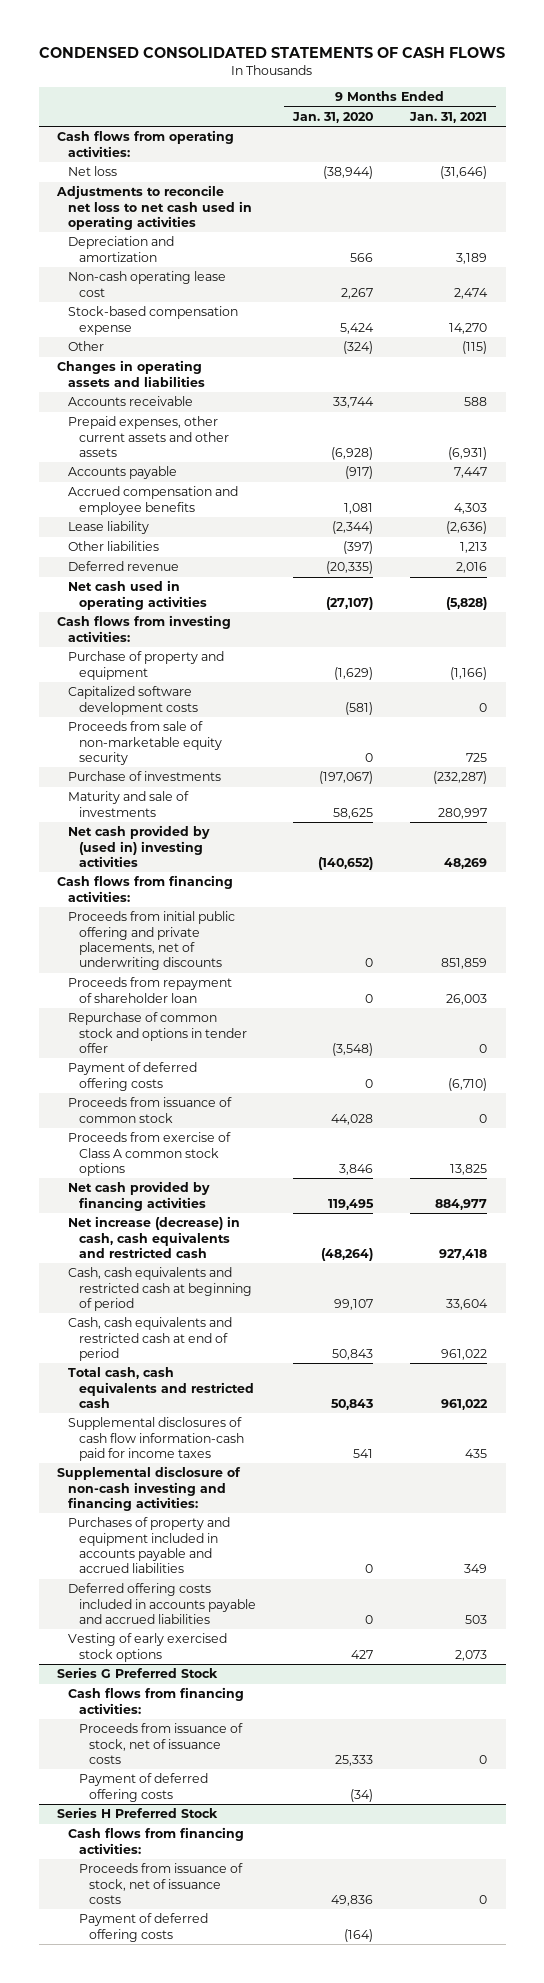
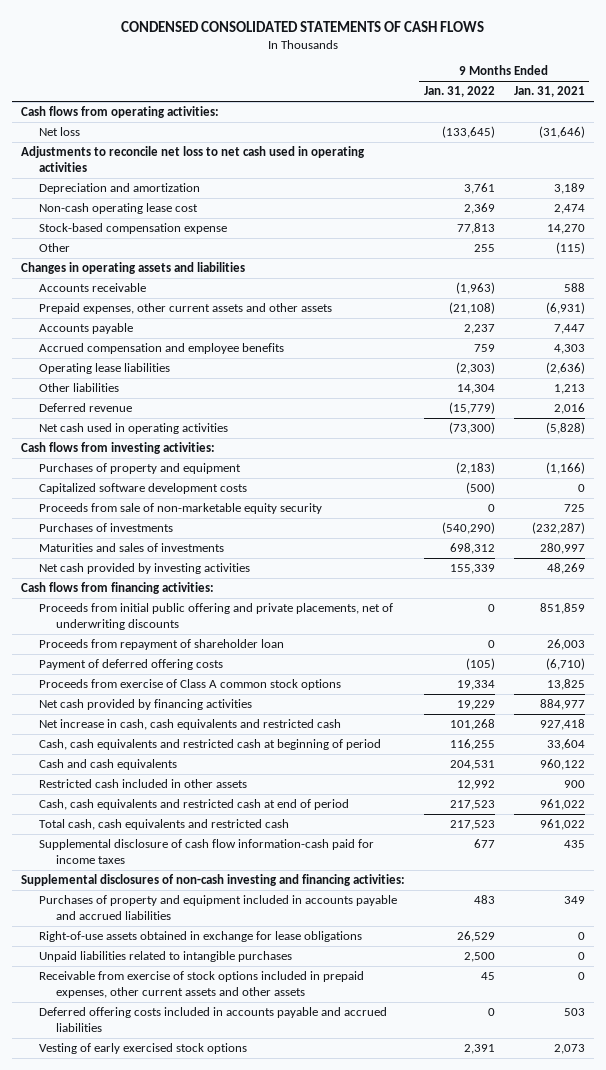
- | 9 Months Ended Jan. 31, 2020 | 9 Months Ended Jan. 31, 2021
+ | 9 Months Ended Jan. 31, 2022 | 9 Months Ended Jan. 31, 2021
- Lease liability | (2,344) | (2,636)
+ Operating lease liabilities | (2,303) | (2,636)
- Purchase of property and equipment | (1,629) | (1,166)
+ Purchases of property and equipment | (2,183) | (1,166)
- Purchase of investments | (197,067) | (232,287)
- Maturity and sale of investments | 58,625 | 280,997
- Net cash provided by (used in) investing activities | (140,652) | 48,269
+ Purchases of investments | (540,290) | (232,287)
+ Maturities and sales of investments | 698,312 | 280,997
+ Net cash provided by investing activities | 155,339 | 48,269
- Repurchase of common stock and options in tender offer | (3,548) | 0
- Proceeds from issuance of common stock | 44,028 | 0
- Net increase (decrease) in cash, cash equivalents and restricted cash | (48,264) | 927,418
+ Net increase in cash, cash equivalents and restricted cash | 101,268 | 927,418
+ Cash and cash equivalents | 204,531 | 960,122
+ Restricted cash included in other assets | 12,992 | 900
- Supplemental disclosures of cash flow information-cash paid for income taxes | 541 | 435
- Supplemental disclosure of non-cash investing and financing activities:
+ Supplemental disclosure of cash flow information-cash paid for income taxes | 677 | 435
+ Supplemental disclosures of non-cash investing and financing activities:
+ Right-of-use assets obtained in exchange for lease obligations | 26,529 | 0
+ Unpaid liabilities related to intangible purchases | 2,500 | 0
+ Receivable from exercise of stock options included in prepaid expenses, other current assets and other assets | 45 | 0
- Series G Preferred Stock
- Cash flows from financing activities:
- Proceeds from issuance of stock, net of issuance costs | 25,333 | 0
- Payment of deferred offering costs | (34) |
- Series H Preferred Stock
- Cash flows from financing activities:
- Proceeds from issuance of stock, net of issuance costs | 49,836 | 0
- Payment of deferred offering costs | (164) |

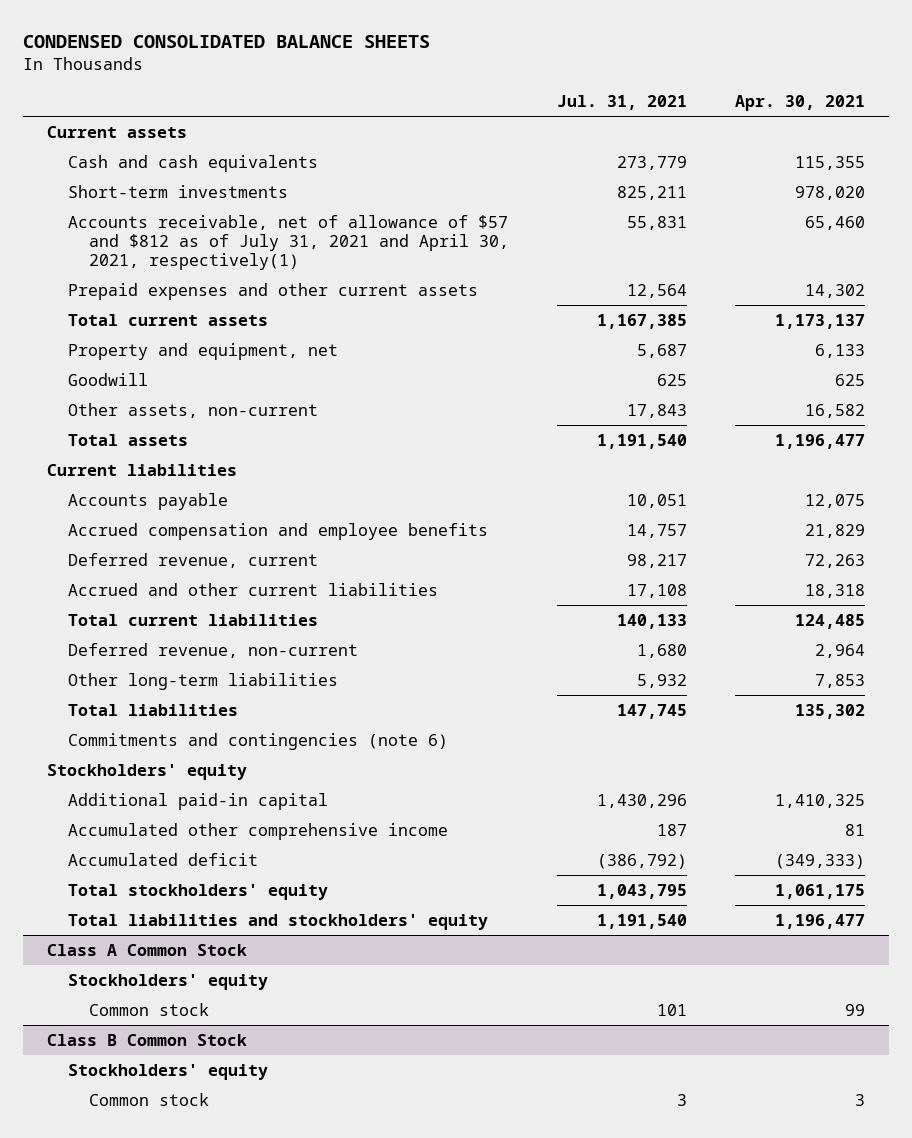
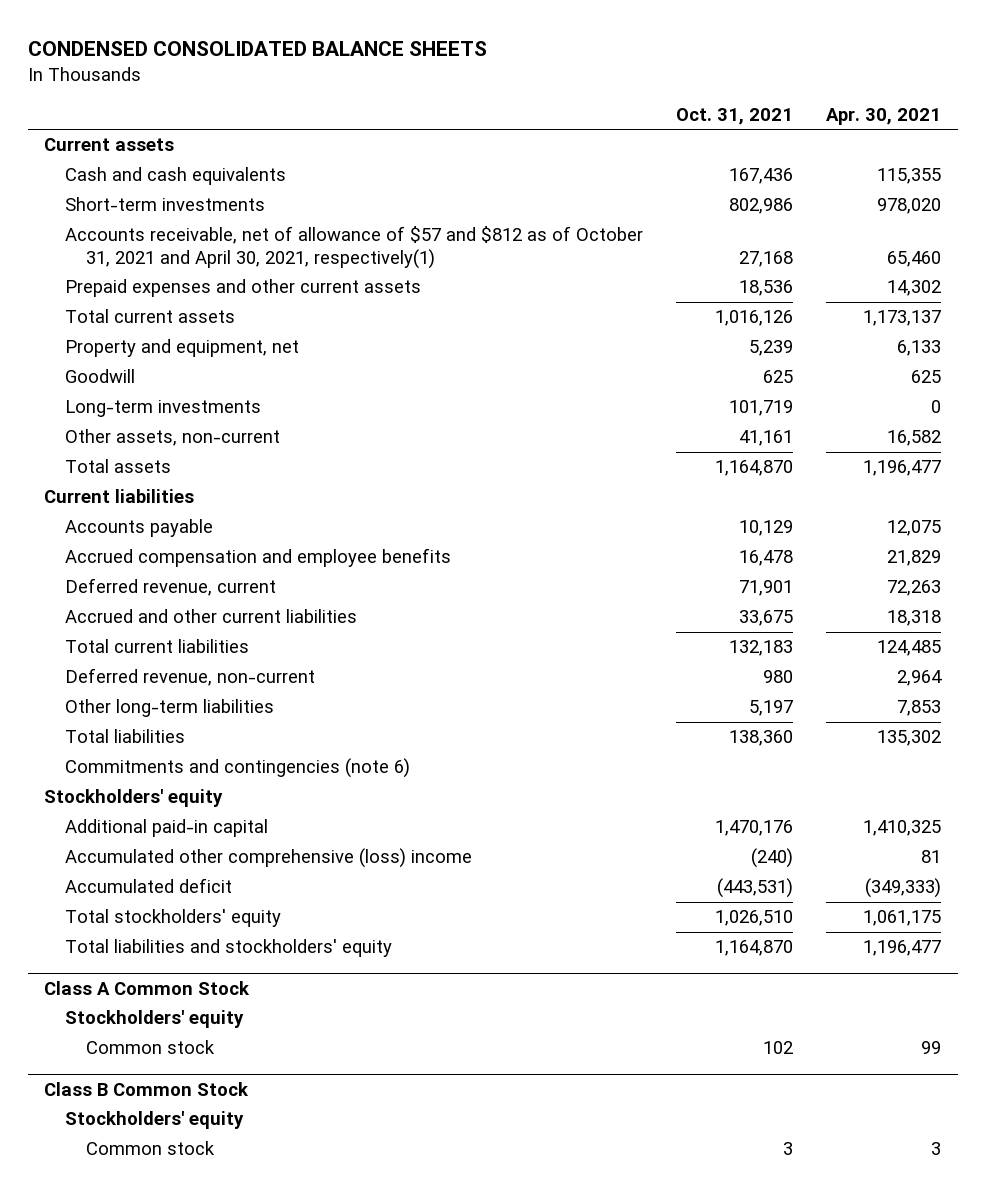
- | Jul. 31, 2021 | Apr. 30, 2021
+ | Oct. 31, 2021 | Apr. 30, 2021
- Accounts receivable, net of allowance of $57 and $812 as of July 31, 2021 and April 30, 2021, respectively(1) | 55,831 | 65,460
+ Accounts receivable, net of allowance of $57 and $812 as of October 31, 2021 and April 30, 2021, respectively(1) | 27,168 | 65,460
+ Long-term investments | 101,719 | 0
- Accumulated other comprehensive income | 187 | 81
+ Accumulated other comprehensive (loss) income | (240) | 81

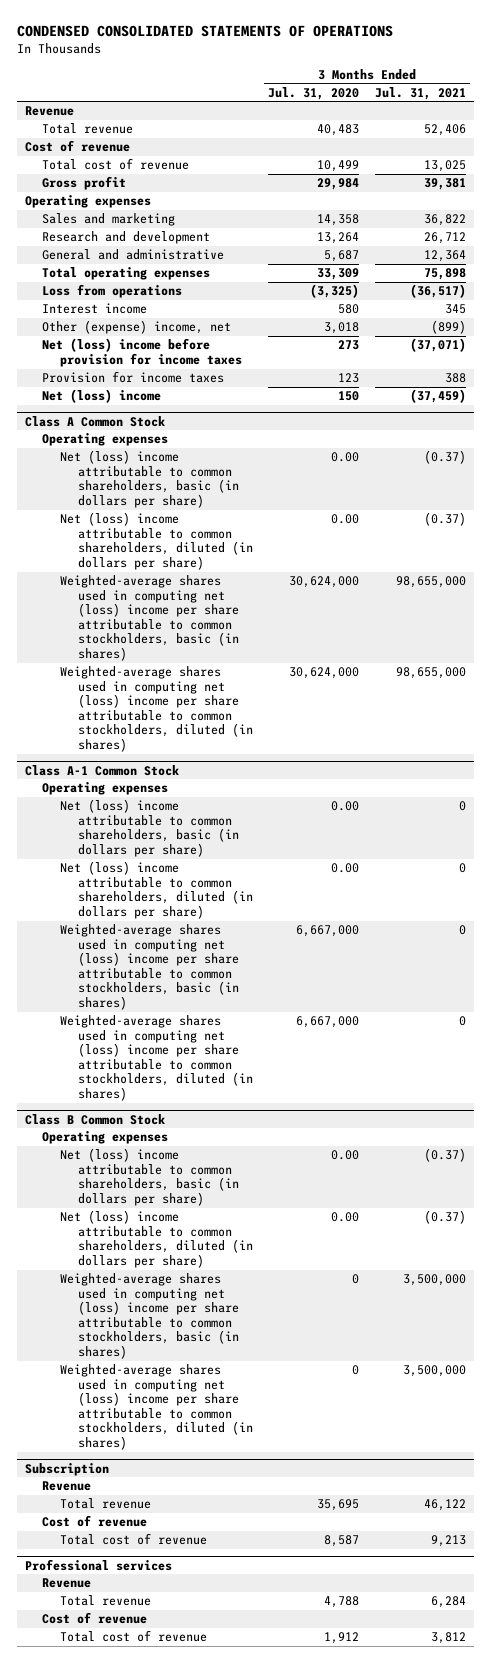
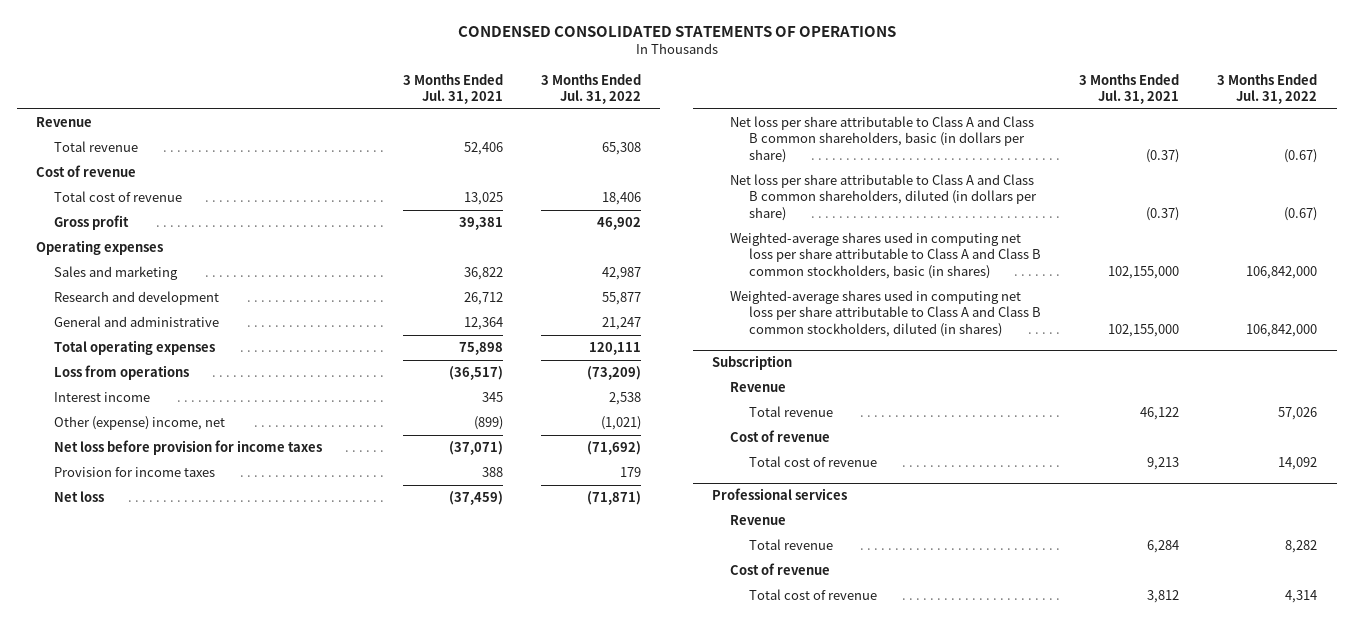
- | 3 Months Ended Jul. 31, 2020 | 3 Months Ended Jul. 31, 2021
+ | 3 Months Ended Jul. 31, 2021 | 3 Months Ended Jul. 31, 2022
- Net (loss) income before provision for income taxes | 273 | (37,071)
+ Net loss before provision for income taxes | (37,071) | (71,692)
- Net (loss) income | 150 | (37,459)
- Class A Common Stock
- Operating expenses
- Net (loss) income attributable to common shareholders, basic (in dollars per share) | 0.00 | (0.37)
- Net (loss) income attributable to common shareholders, diluted (in dollars per share) | 0.00 | (0.37)
- Weighted-average shares used in computing net (loss) income per share attributable to common stockholders, basic (in shares) | 30,624,000 | 98,655,000
- Weighted-average shares used in computing net (loss) income per share attributable to common stockholders, diluted (in shares) | 30,624,000 | 98,655,000
- Class A-1 Common Stock
- Operating expenses
- Net (loss) income attributable to common shareholders, basic (in dollars per share) | 0.00 | 0
- Net (loss) income attributable to common shareholders, diluted (in dollars per share) | 0.00 | 0
- Weighted-average shares used in computing net (loss) income per share attributable to common stockholders, basic (in shares) | 6,667,000 | 0
- Weighted-average shares used in computing net (loss) income per share attributable to common stockholders, diluted (in shares) | 6,667,000 | 0
- Class B Common Stock
- Operating expenses
- Net (loss) income attributable to common shareholders, basic (in dollars per share) | 0.00 | (0.37)
- Net (loss) income attributable to common shareholders, diluted (in dollars per share) | 0.00 | (0.37)
- Weighted-average shares used in computing net (loss) income per share attributable to common stockholders, basic (in shares) | 0 | 3,500,000
- Weighted-average shares used in computing net (loss) income per share attributable to common stockholders, diluted (in shares) | 0 | 3,500,000
+ Net loss | (37,459) | (71,871)
+ Net loss per share attributable to Class A and Class B common shareholders, basic (in dollars per share) | (0.37) | (0.67)
+ Net loss per share attributable to Class A and Class B common shareholders, diluted (in dollars per share) | (0.37) | (0.67)
+ Weighted-average shares used in computing net loss per share attributable to Class A and Class B common stockholders, basic (in shares) | 102,155,000 | 106,842,000
+ Weighted-average shares used in computing net loss per share attributable to Class A and Class B common stockholders, diluted (in shares) | 102,155,000 | 106,842,000

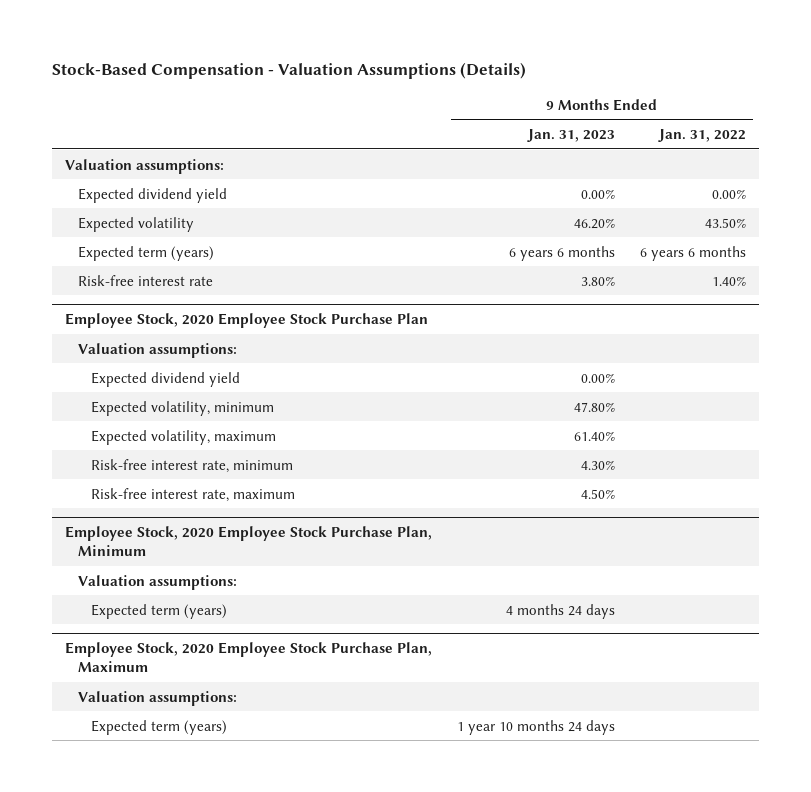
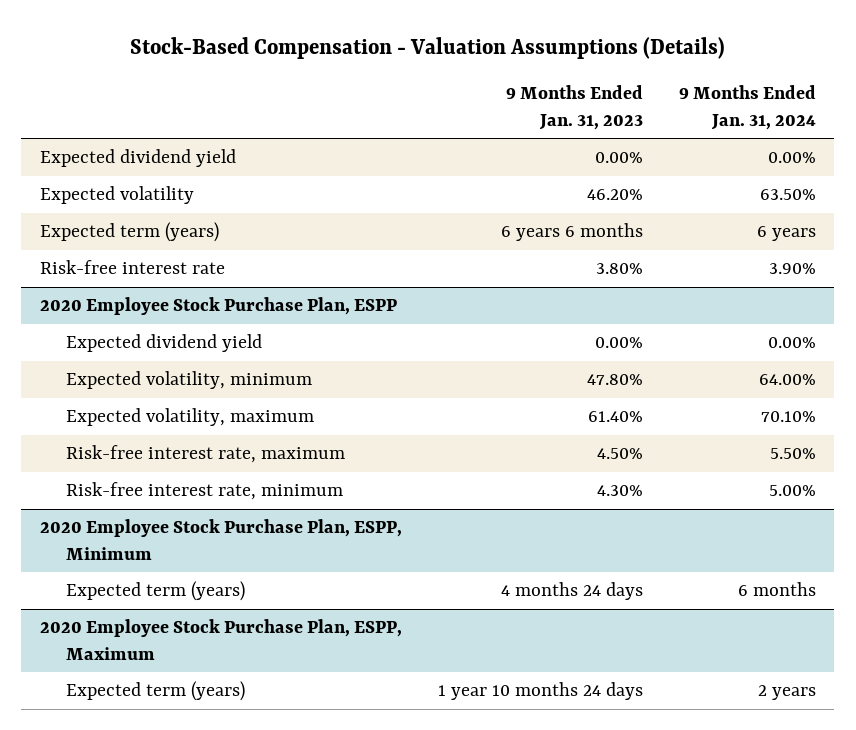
- | 9 Months Ended Jan. 31, 2023 | 9 Months Ended Jan. 31, 2022
+ | 9 Months Ended Jan. 31, 2023 | 9 Months Ended Jan. 31, 2024
- Valuation assumptions:
- Employee Stock, 2020 Employee Stock Purchase Plan
- Valuation assumptions:
+ 2020 Employee Stock Purchase Plan, ESPP
- Risk-free interest rate, minimum | 4.30% |
- Employee Stock, 2020 Employee Stock Purchase Plan, Minimum
- Valuation assumptions:
+ Risk-free interest rate, minimum | 4.30% | 5.00%
+ 2020 Employee Stock Purchase Plan, ESPP, Minimum
- Employee Stock, 2020 Employee Stock Purchase Plan, Maximum
- Valuation assumptions:
+ 2020 Employee Stock Purchase Plan, ESPP, Maximum

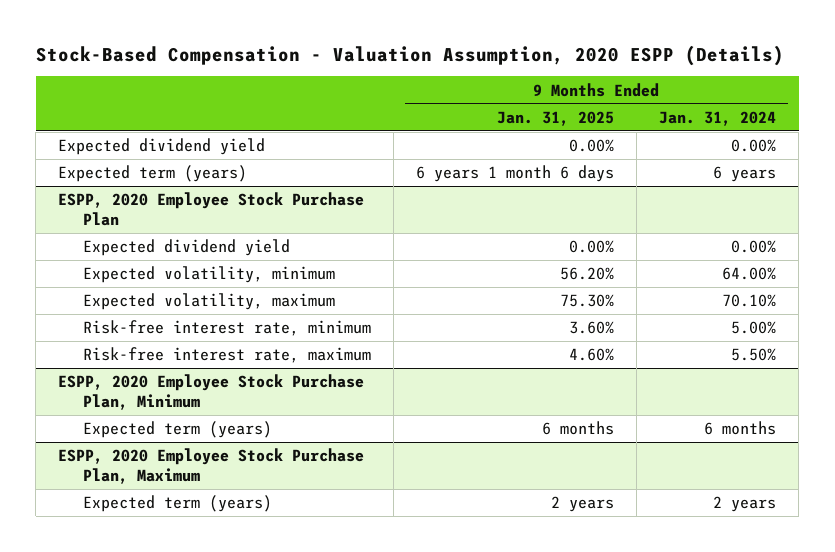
- Stock-Based Compensation - Valuation Assumptions (Details)
+ Stock-Based Compensation - Valuation Assumption, 2020 ESPP (Details)
- | 9 Months Ended Jan. 31, 2023 | 9 Months Ended Jan. 31, 2024
+ | 9 Months Ended Jan. 31, 2025 | 9 Months Ended Jan. 31, 2024
- Expected volatility | 46.20% | 63.50%
- Risk-free interest rate | 3.80% | 3.90%
- 2020 Employee Stock Purchase Plan, ESPP
+ ESPP, 2020 Employee Stock Purchase Plan
- Risk-free interest rate, maximum | 4.50% | 5.50%
- 2020 Employee Stock Purchase Plan, ESPP, Minimum
+ Risk-free interest rate, maximum | 4.60% | 5.50%
+ ESPP, 2020 Employee Stock Purchase Plan, Minimum
- 2020 Employee Stock Purchase Plan, ESPP, Maximum
+ ESPP, 2020 Employee Stock Purchase Plan, Maximum

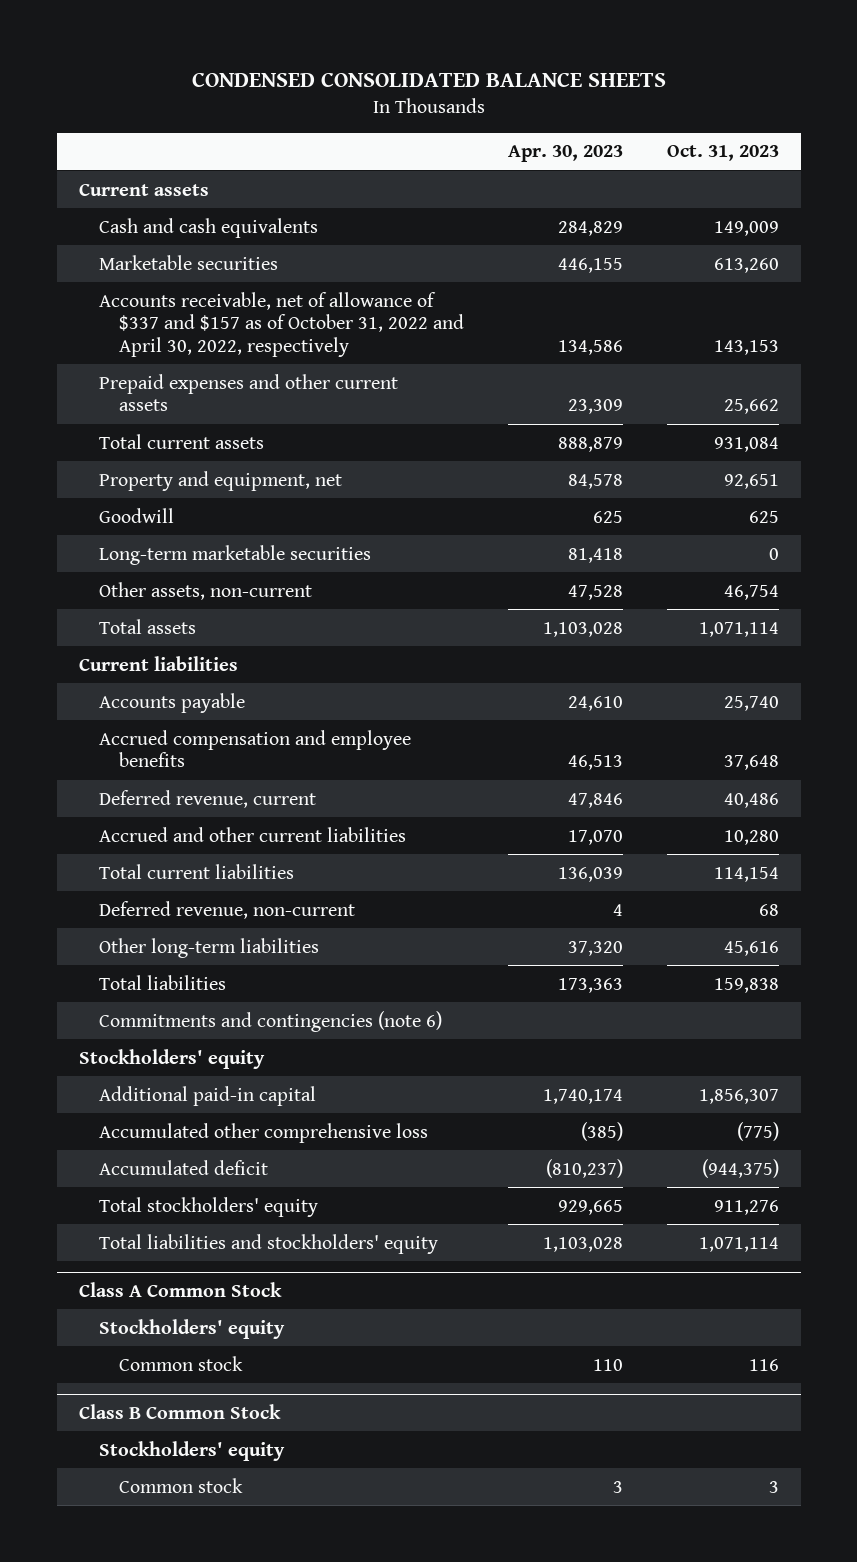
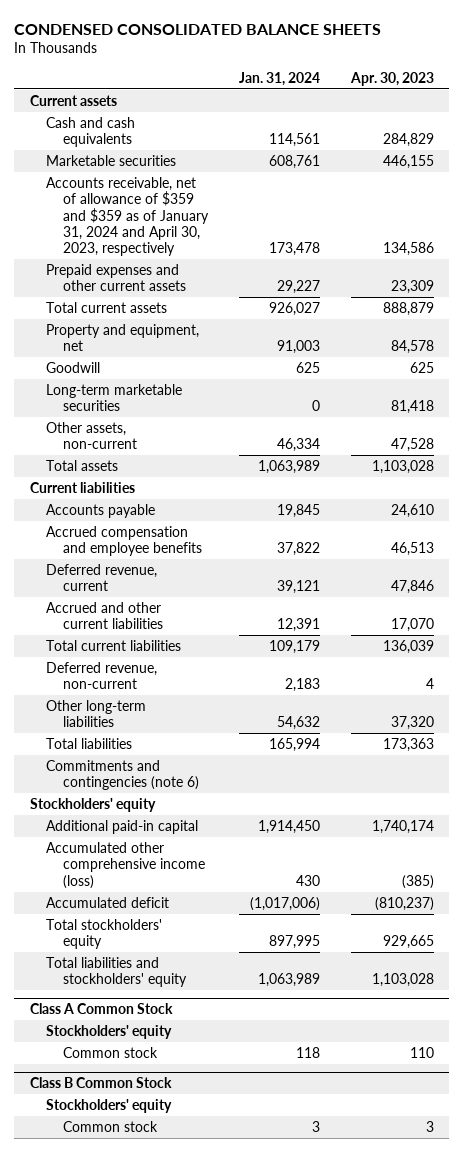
- | Apr. 30, 2023 | Oct. 31, 2023
+ | Jan. 31, 2024 | Apr. 30, 2023
- Accounts receivable, net of allowance of $337 and $157 as of October 31, 2022 and April 30, 2022, respectively | 134,586 | 143,153
+ Accounts receivable, net of allowance of $359 and $359 as of January 31, 2024 and April 30, 2023, respectively | 173,478 | 134,586
- Accumulated other comprehensive loss | (385) | (775)
+ Accumulated other comprehensive income (loss) | 430 | (385)

